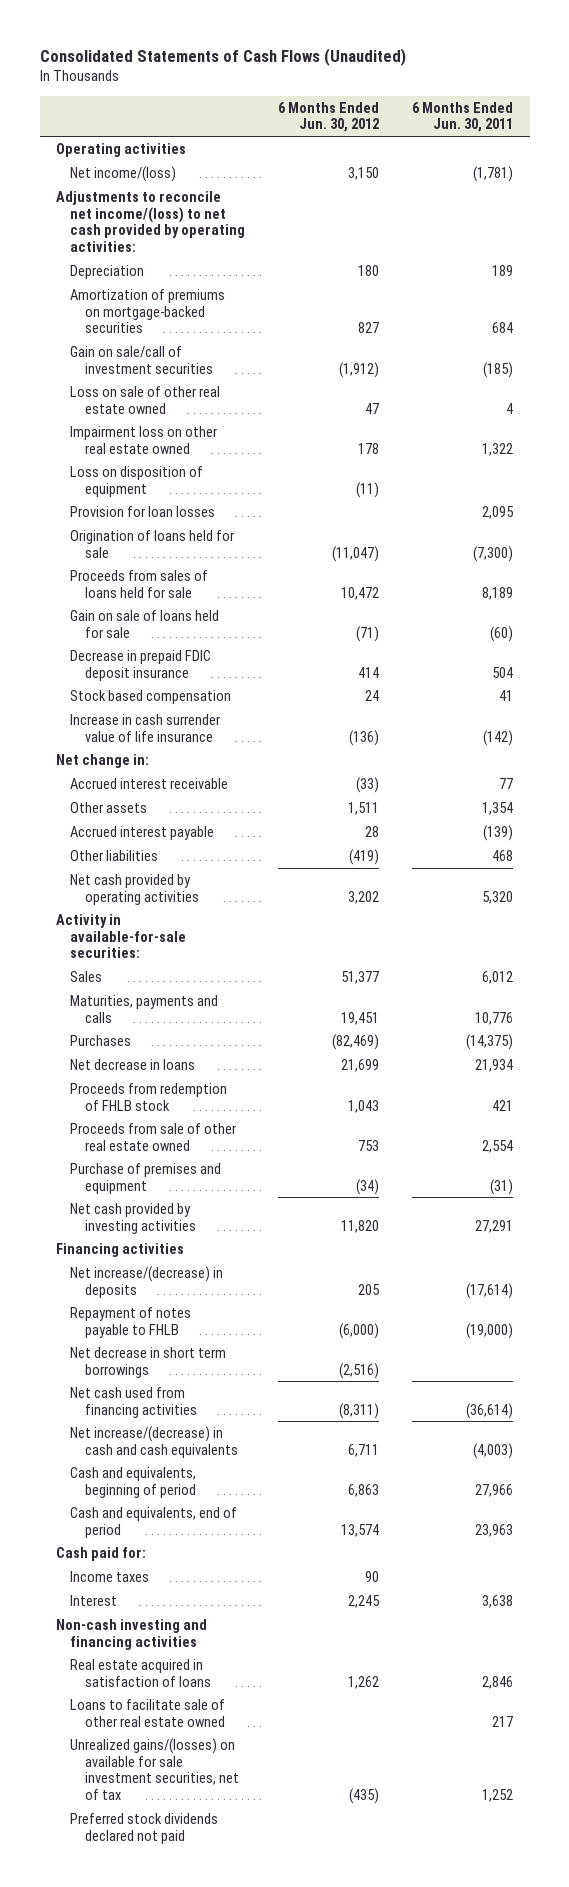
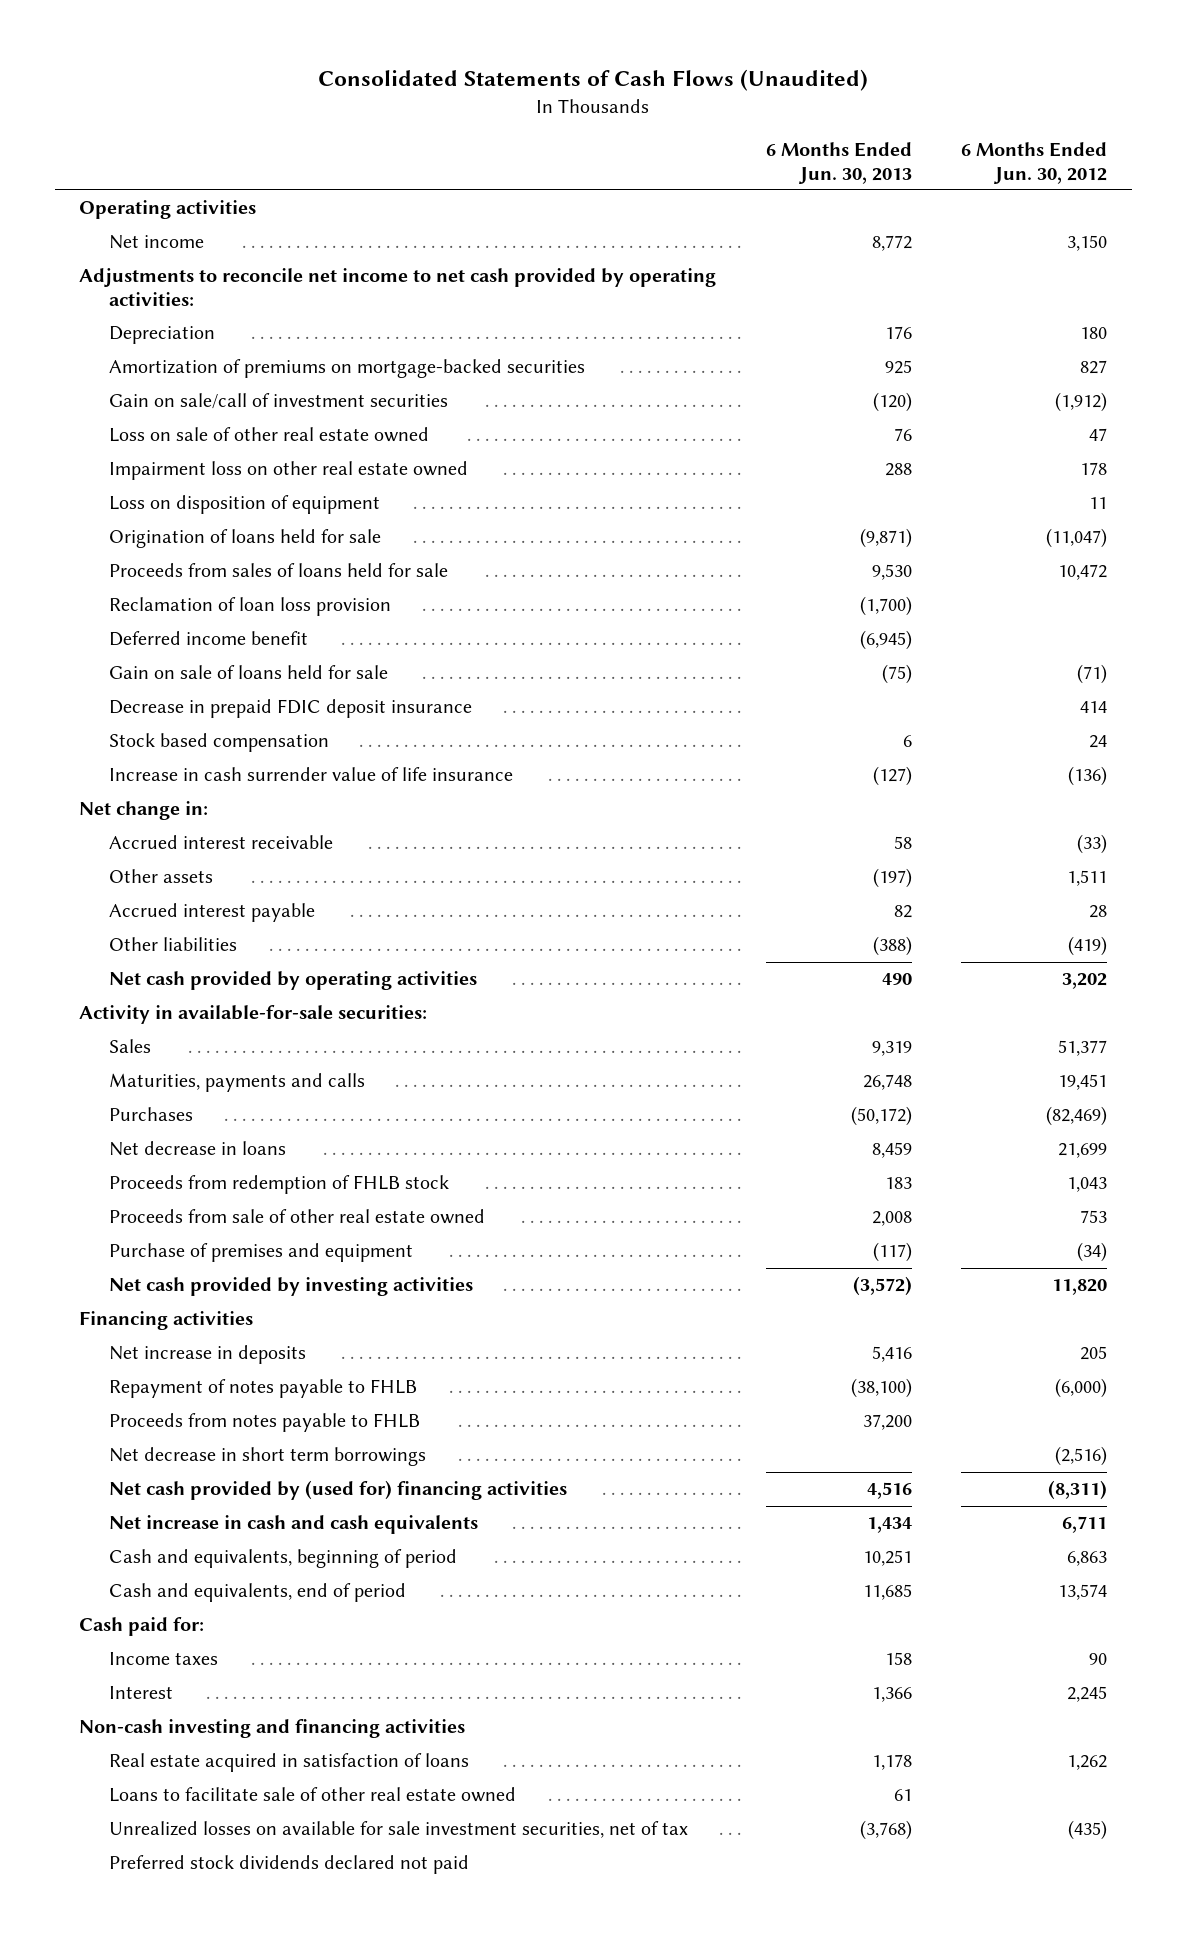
- | 6 Months Ended Jun. 30, 2012 | 6 Months Ended Jun. 30, 2011
+ | 6 Months Ended Jun. 30, 2013 | 6 Months Ended Jun. 30, 2012
- Net income/(loss) | 3,150 | (1,781)
- Adjustments to reconcile net income/(loss) to net cash provided by operating activities:
+ Net income | 8,772 | 3,150
+ Adjustments to reconcile net income to net cash provided by operating activities:
- Loss on disposition of equipment | (11) |
- Provision for loan losses | | 2,095
+ Loss on disposition of equipment | | 11
+ Reclamation of loan loss provision | (1,700) |
+ Deferred income benefit | (6,945) |
- Net increase/(decrease) in deposits | 205 | (17,614)
+ Net increase in deposits | 5,416 | 205
+ Proceeds from notes payable to FHLB | 37,200 |
- Net cash used from financing activities | (8,311) | (36,614)
- Net increase/(decrease) in cash and cash equivalents | 6,711 | (4,003)
+ Net cash provided by (used for) financing activities | 4,516 | (8,311)
+ Net increase in cash and cash equivalents | 1,434 | 6,711
- Unrealized gains/(losses) on available for sale investment securities, net of tax | (435) | 1,252
+ Unrealized losses on available for sale investment securities, net of tax | (3,768) | (435)

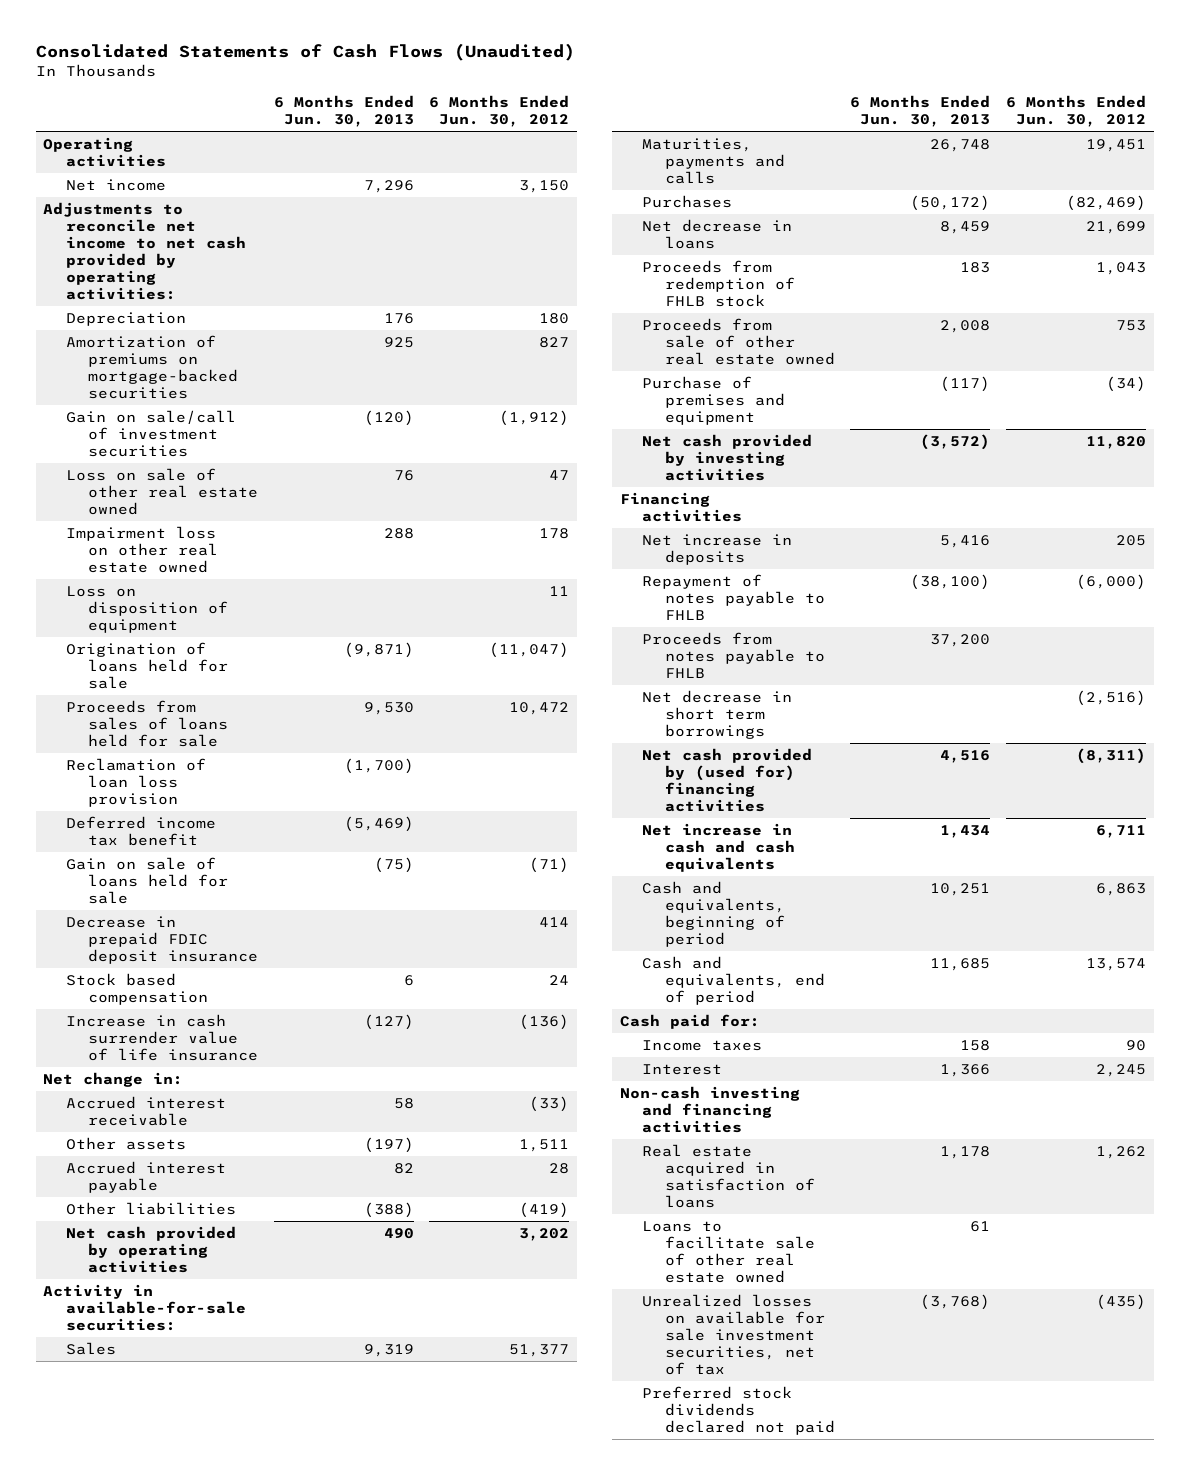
- Net income | 8,772 | 3,150
+ Net income | 7,296 | 3,150
- Deferred income benefit | (6,945) |
+ Deferred income tax benefit | (5,469) |

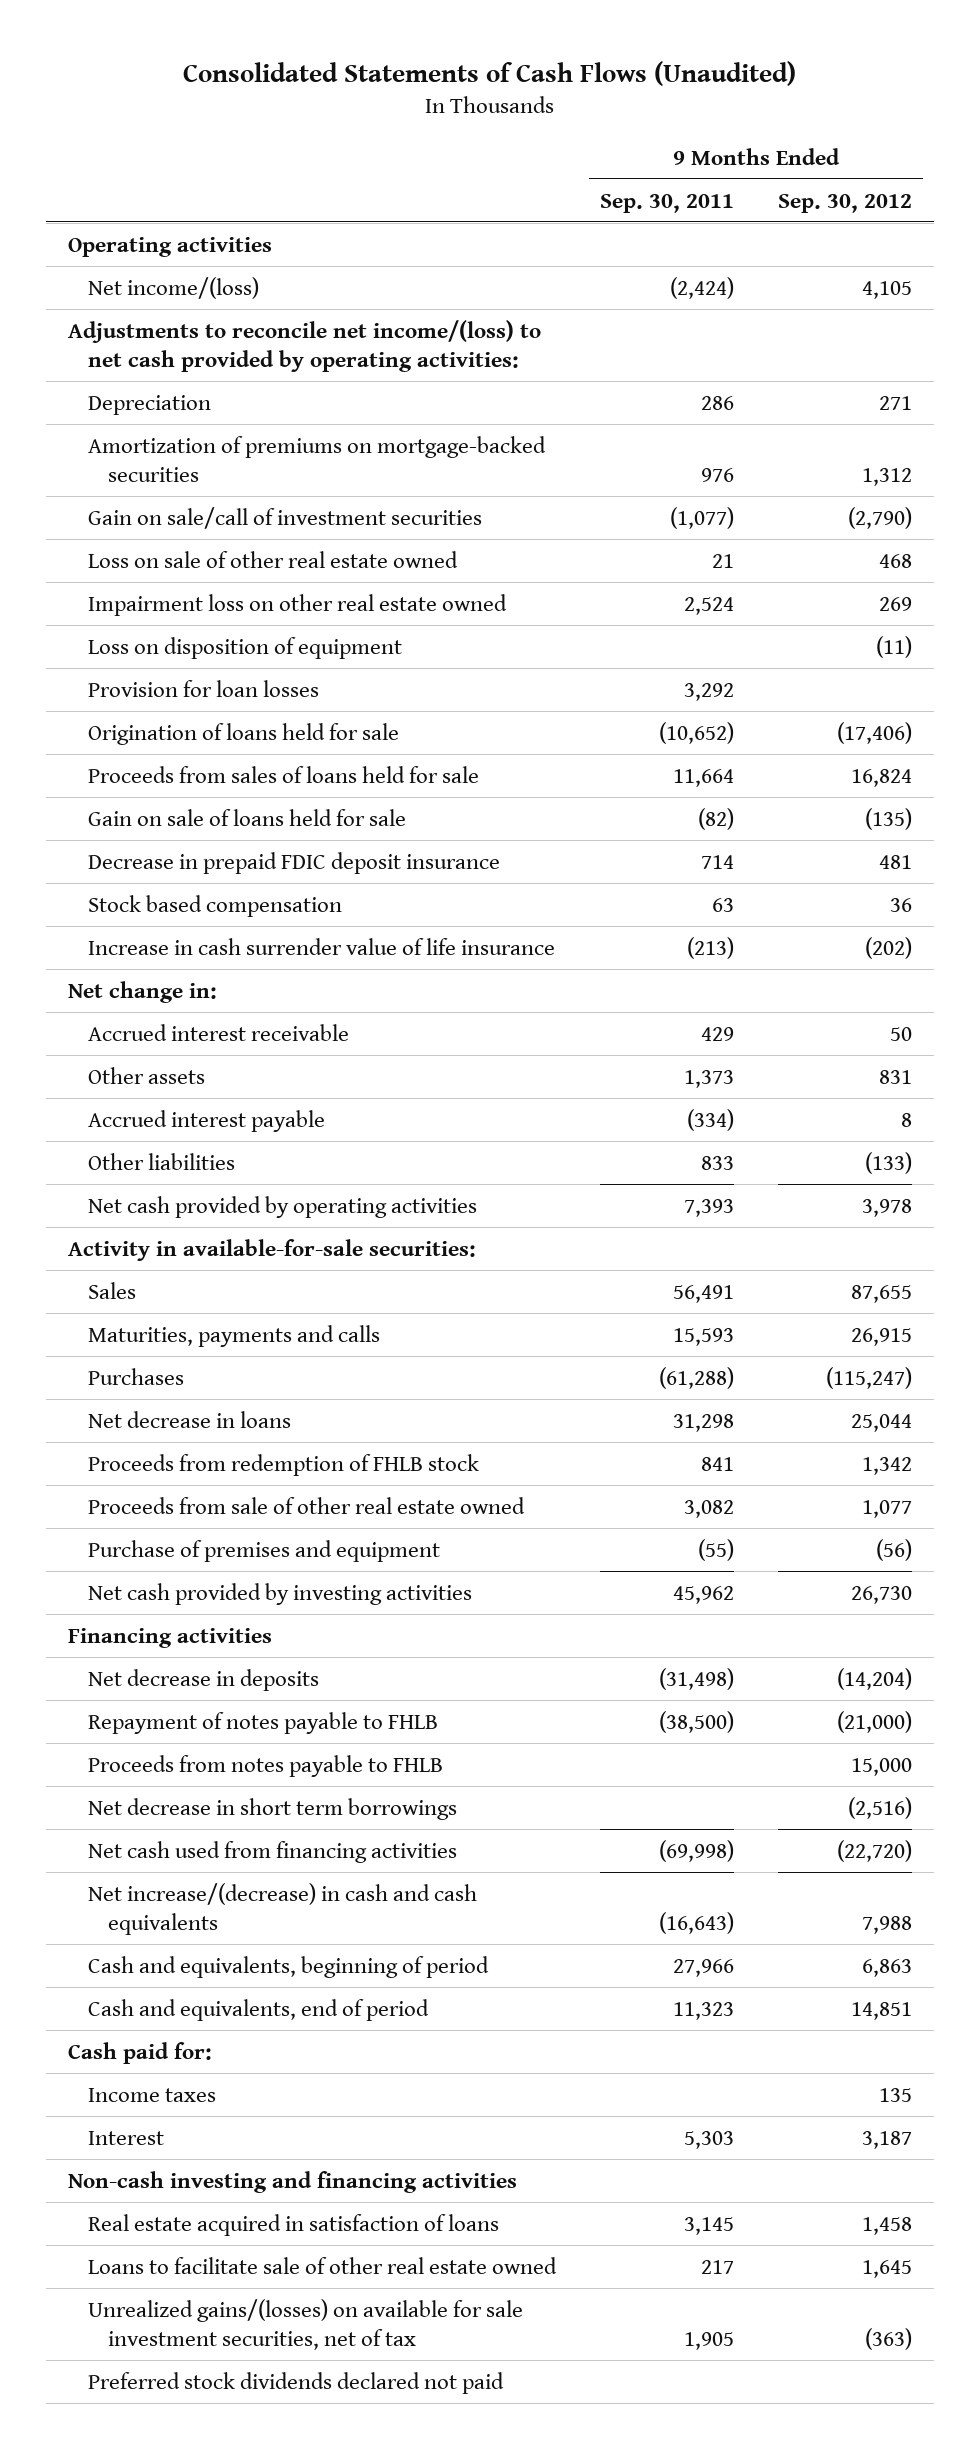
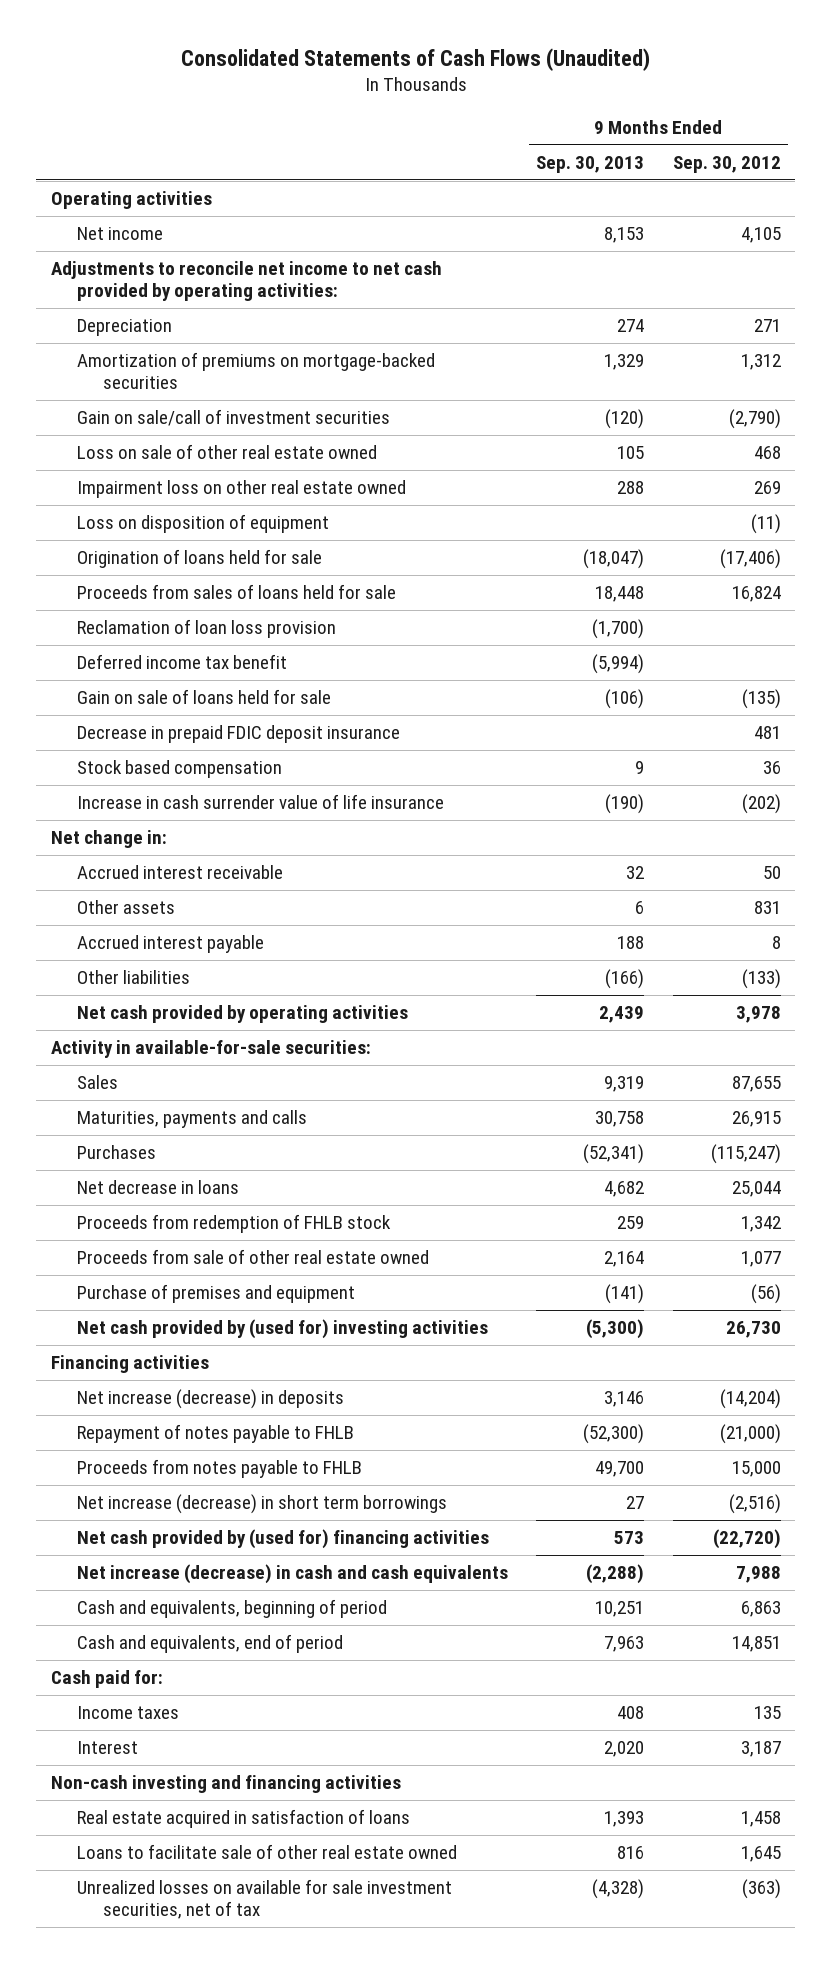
- | 9 Months Ended Sep. 30, 2011 | 9 Months Ended Sep. 30, 2012
+ | 9 Months Ended Sep. 30, 2013 | 9 Months Ended Sep. 30, 2012
- Net income/(loss) | (2,424) | 4,105
- Adjustments to reconcile net income/(loss) to net cash provided by operating activities:
+ Net income | 8,153 | 4,105
+ Adjustments to reconcile net income to net cash provided by operating activities:
- Provision for loan losses | 3,292 |
+ Reclamation of loan loss provision | (1,700) |
+ Deferred income tax benefit | (5,994) |
- Net cash provided by investing activities | 45,962 | 26,730
+ Net cash provided by (used for) investing activities | (5,300) | 26,730
- Net decrease in deposits | (31,498) | (14,204)
+ Net increase (decrease) in deposits | 3,146 | (14,204)
- Net decrease in short term borrowings | | (2,516)
- Net cash used from financing activities | (69,998) | (22,720)
- Net increase/(decrease) in cash and cash equivalents | (16,643) | 7,988
+ Net increase (decrease) in short term borrowings | 27 | (2,516)
+ Net cash provided by (used for) financing activities | 573 | (22,720)
+ Net increase (decrease) in cash and cash equivalents | (2,288) | 7,988
- Unrealized gains/(losses) on available for sale investment securities, net of tax | 1,905 | (363)
- Preferred stock dividends declared not paid
+ Unrealized losses on available for sale investment securities, net of tax | (4,328) | (363)

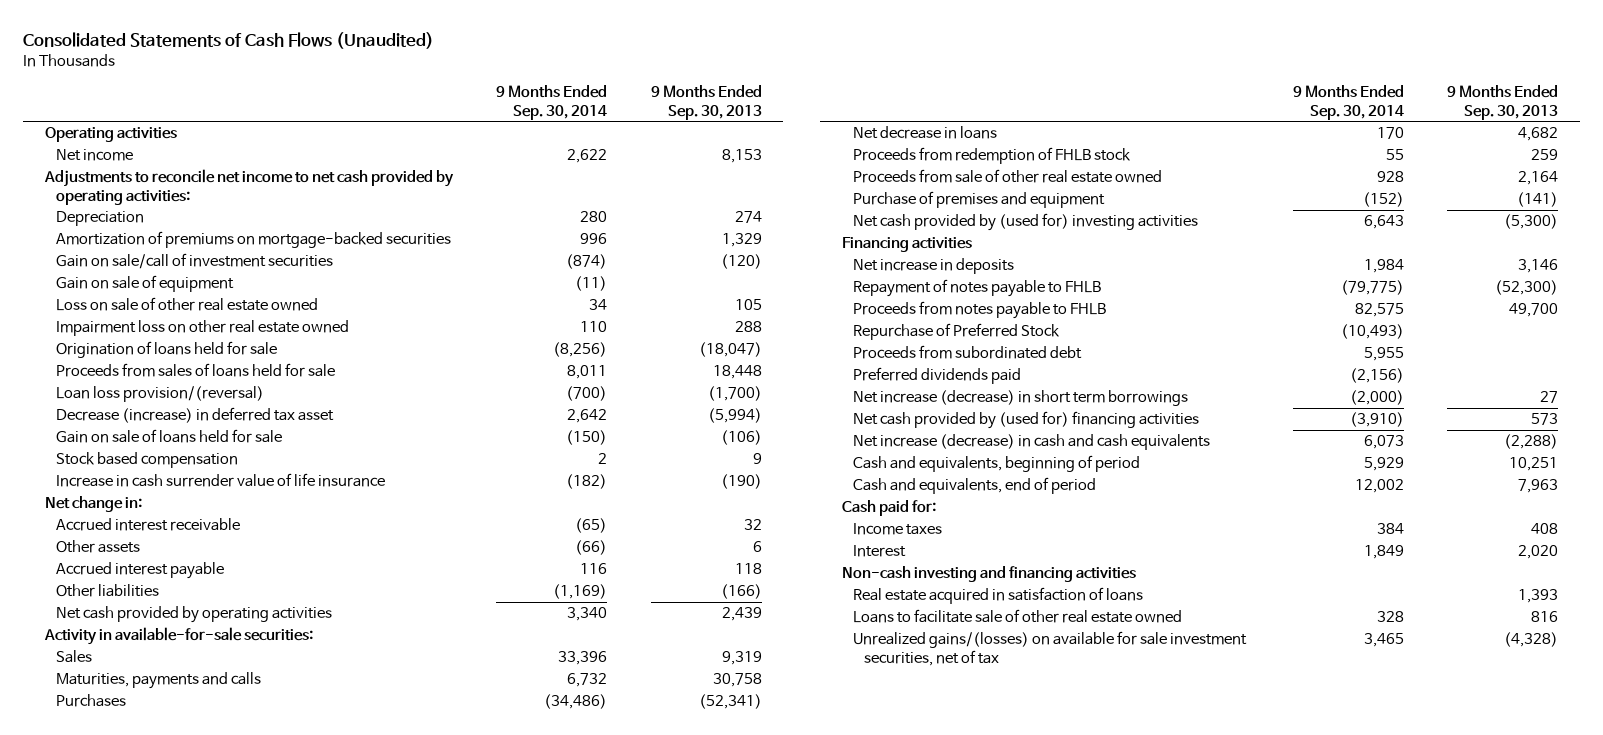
- | 9 Months Ended Sep. 30, 2013 | 9 Months Ended Sep. 30, 2012
+ | 9 Months Ended Sep. 30, 2014 | 9 Months Ended Sep. 30, 2013
+ Gain on sale of equipment | (11) |
- Loss on disposition of equipment | | (11)
- Reclamation of loan loss provision | (1,700) |
- Deferred income tax benefit | (5,994) |
+ Loan loss provision/(reversal) | (700) | (1,700)
+ Decrease (increase) in deferred tax asset | 2,642 | (5,994)
- Decrease in prepaid FDIC deposit insurance | | 481
- Accrued interest payable | 188 | 8
+ Accrued interest payable | 116 | 118
- Net increase (decrease) in deposits | 3,146 | (14,204)
+ Net increase in deposits | 1,984 | 3,146
+ Repurchase of Preferred Stock | (10,493) |
+ Proceeds from subordinated debt | 5,955 |
+ Preferred dividends paid | (2,156) |
- Unrealized losses on available for sale investment securities, net of tax | (4,328) | (363)
+ Unrealized gains/(losses) on available for sale investment securities, net of tax | 3,465 | (4,328)

